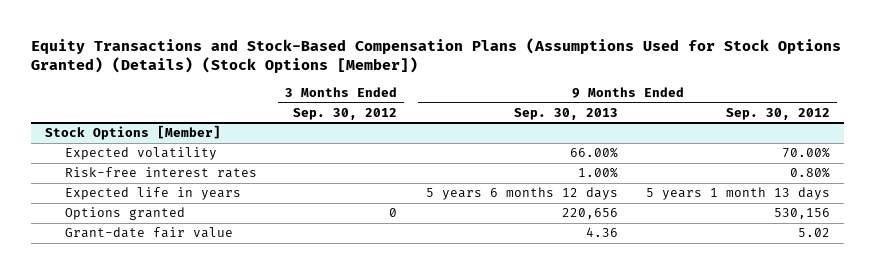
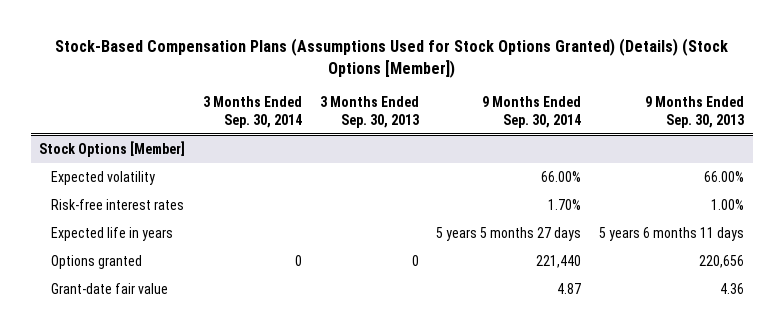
- Equity Transactions and Stock-Based Compensation Plans (Assumptions Used for Stock Options Granted) (Details) (Stock Options [Member])
+ Stock-Based Compensation Plans (Assumptions Used for Stock Options Granted) (Details) (Stock Options [Member])
- | 3 Months Ended Sep. 30, 2012 | 9 Months Ended Sep. 30, 2013 | 9 Months Ended Sep. 30, 2012
+ | 3 Months Ended Sep. 30, 2014 | 3 Months Ended Sep. 30, 2013 | 9 Months Ended Sep. 30, 2014 | 9 Months Ended Sep. 30, 2013
@ Stock Options [Member]
- Expected life in years | | 5 years 6 months 12 days | 5 years 1 month 13 days
+ Expected life in years | | | 5 years 5 months 27 days | 5 years 6 months 11 days

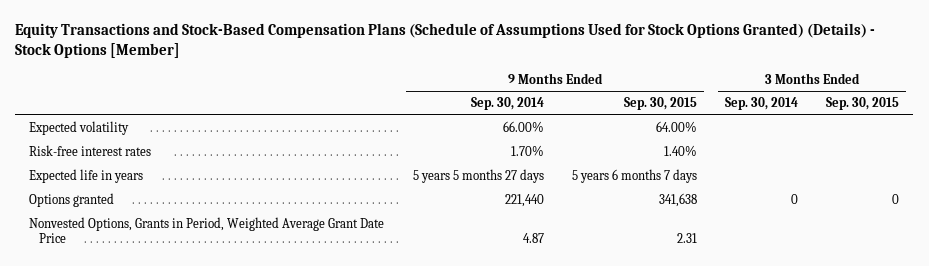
- Stock-Based Compensation Plans (Assumptions Used for Stock Options Granted) (Details) (Stock Options [Member])
+ Equity Transactions and Stock-Based Compensation Plans (Schedule of Assumptions Used for Stock Options Granted) (Details) - Stock Options [Member]
- | 3 Months Ended Sep. 30, 2014 | 3 Months Ended Sep. 30, 2013 | 9 Months Ended Sep. 30, 2014 | 9 Months Ended Sep. 30, 2013
+ | 9 Months Ended Sep. 30, 2014 | 9 Months Ended Sep. 30, 2015 | 3 Months Ended Sep. 30, 2014 | 3 Months Ended Sep. 30, 2015
- Stock Options [Member]
- Grant-date fair value | | | 4.87 | 4.36
+ Nonvested Options, Grants in Period, Weighted Average Grant Date Price | 4.87 | 2.31 | |

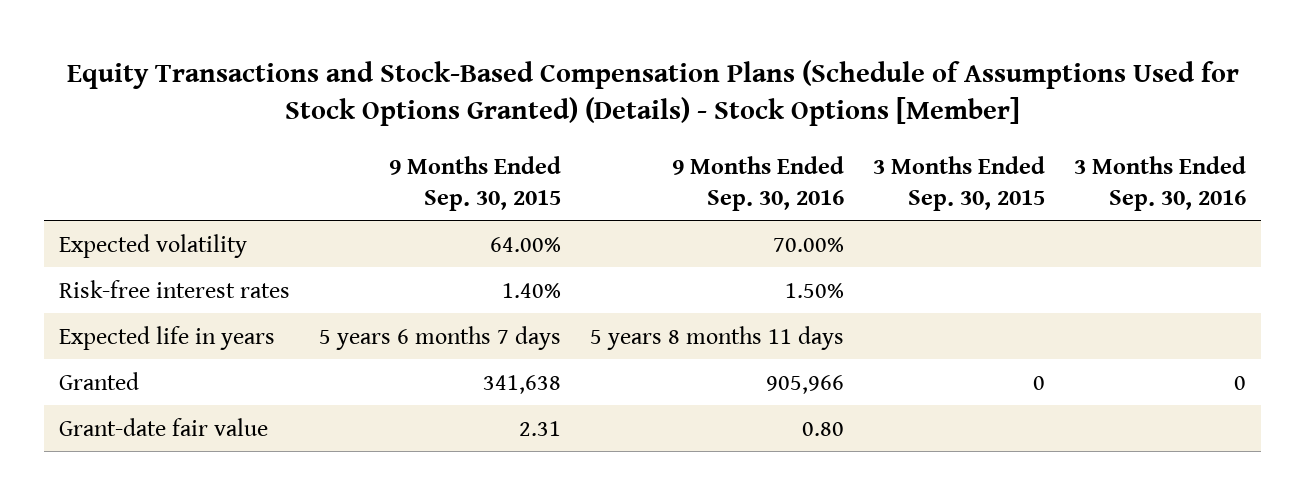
- | 9 Months Ended Sep. 30, 2014 | 9 Months Ended Sep. 30, 2015 | 3 Months Ended Sep. 30, 2014 | 3 Months Ended Sep. 30, 2015
+ | 9 Months Ended Sep. 30, 2015 | 9 Months Ended Sep. 30, 2016 | 3 Months Ended Sep. 30, 2015 | 3 Months Ended Sep. 30, 2016
- Options granted | 221,440 | 341,638 | 0 | 0
- Nonvested Options, Grants in Period, Weighted Average Grant Date Price | 4.87 | 2.31 | |
+ Granted | 341,638 | 905,966 | 0 | 0
+ Grant-date fair value | 2.31 | 0.80 | |

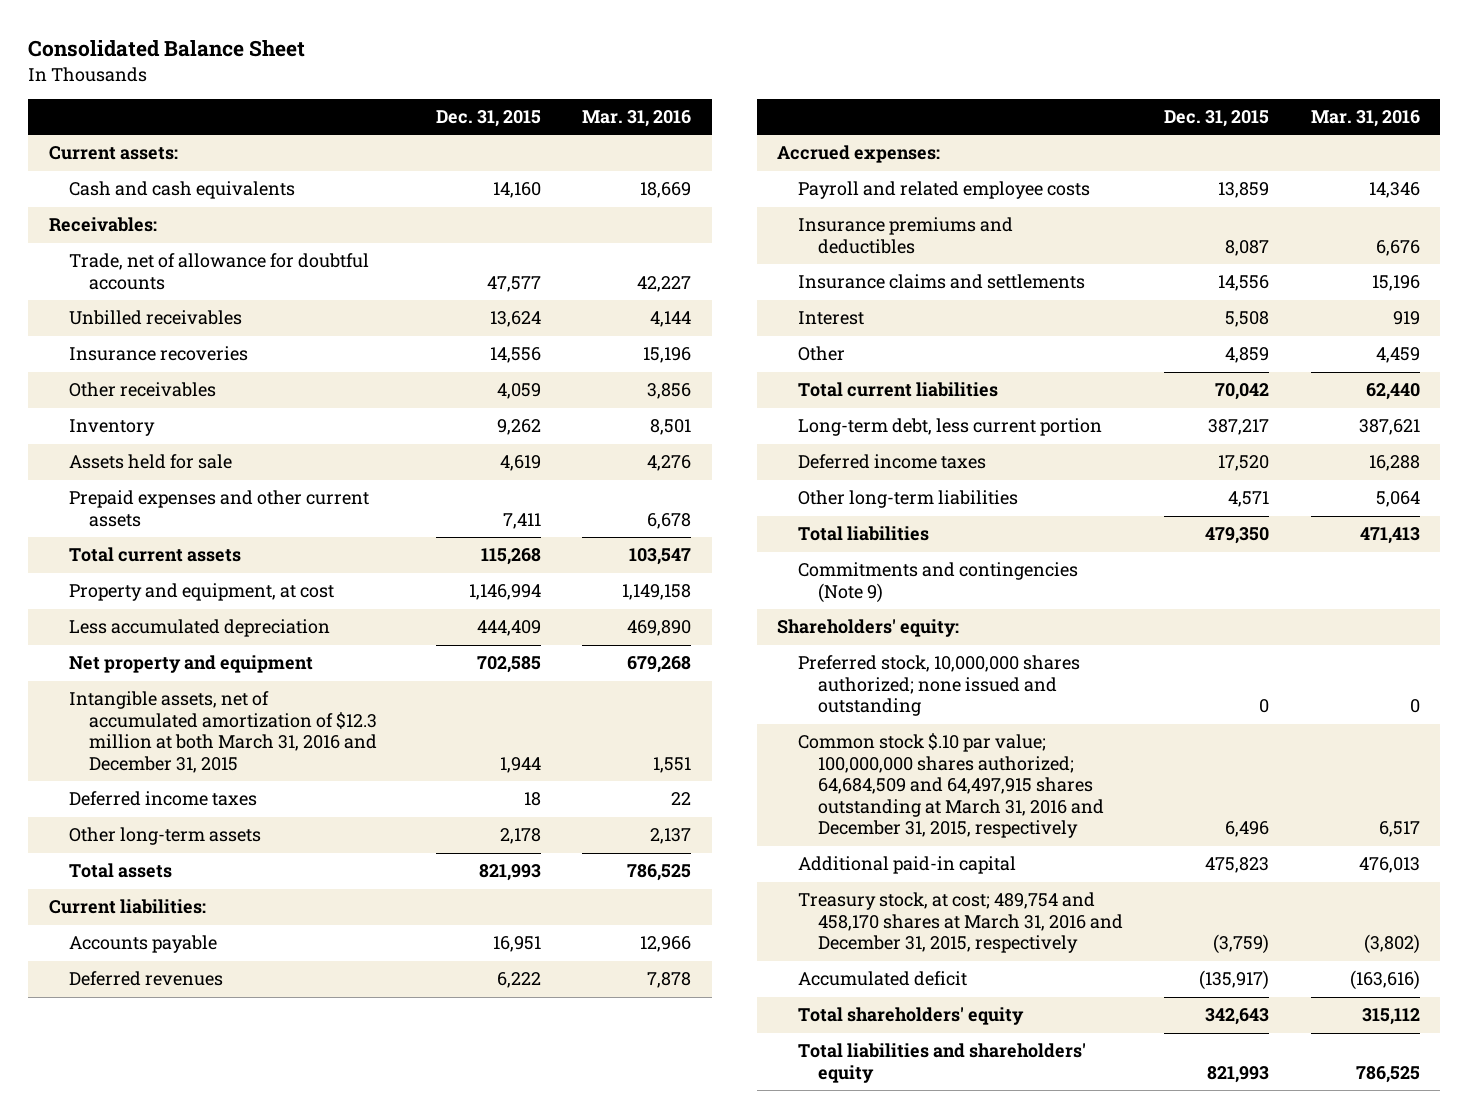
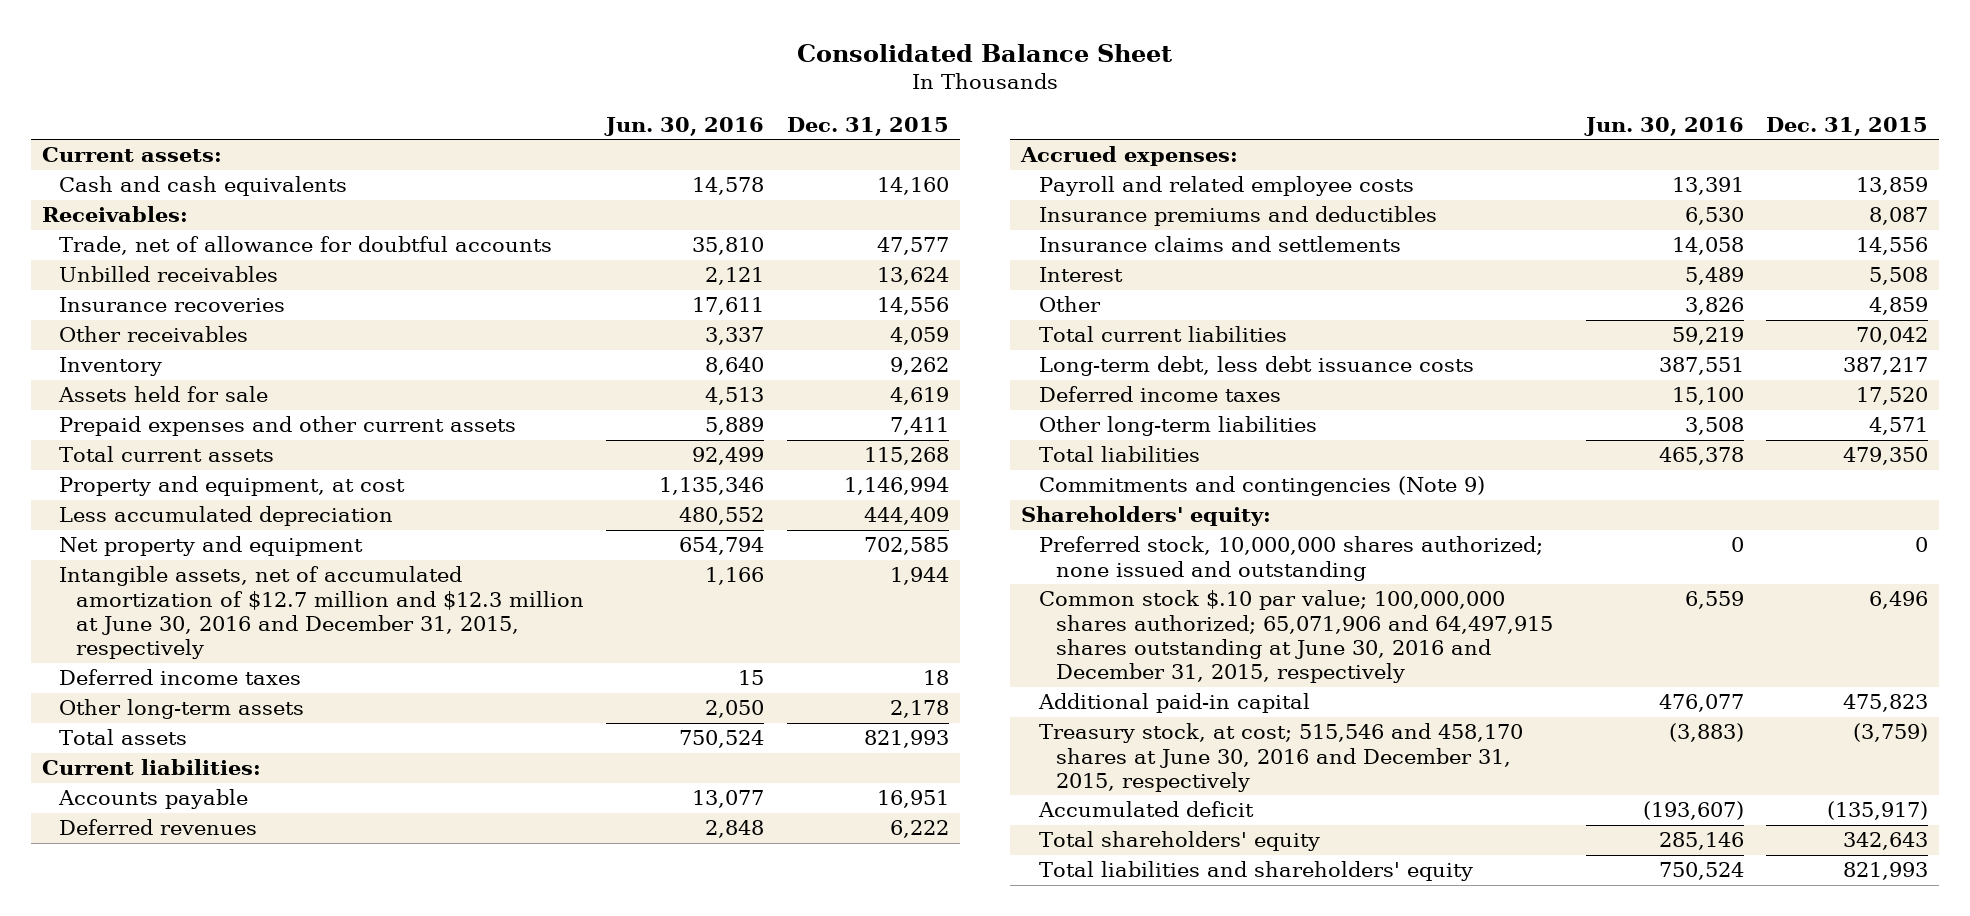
- | Dec. 31, 2015 | Mar. 31, 2016
+ | Jun. 30, 2016 | Dec. 31, 2015
- Intangible assets, net of accumulated amortization of $12.3 million at both March 31, 2016 and December 31, 2015 | 1,944 | 1,551
+ Intangible assets, net of accumulated amortization of $12.7 million and $12.3 million at June 30, 2016 and December 31, 2015, respectively | 1,166 | 1,944
- Long-term debt, less current portion | 387,217 | 387,621
+ Long-term debt, less debt issuance costs | 387,551 | 387,217
- Common stock $.10 par value; 100,000,000 shares authorized; 64,684,509 and 64,497,915 shares outstanding at March 31, 2016 and December 31, 2015, respectively | 6,496 | 6,517
+ Common stock $.10 par value; 100,000,000 shares authorized; 65,071,906 and 64,497,915 shares outstanding at June 30, 2016 and December 31, 2015, respectively | 6,559 | 6,496
- Treasury stock, at cost; 489,754 and 458,170 shares at March 31, 2016 and December 31, 2015, respectively | (3,759) | (3,802)
+ Treasury stock, at cost; 515,546 and 458,170 shares at June 30, 2016 and December 31, 2015, respectively | (3,883) | (3,759)

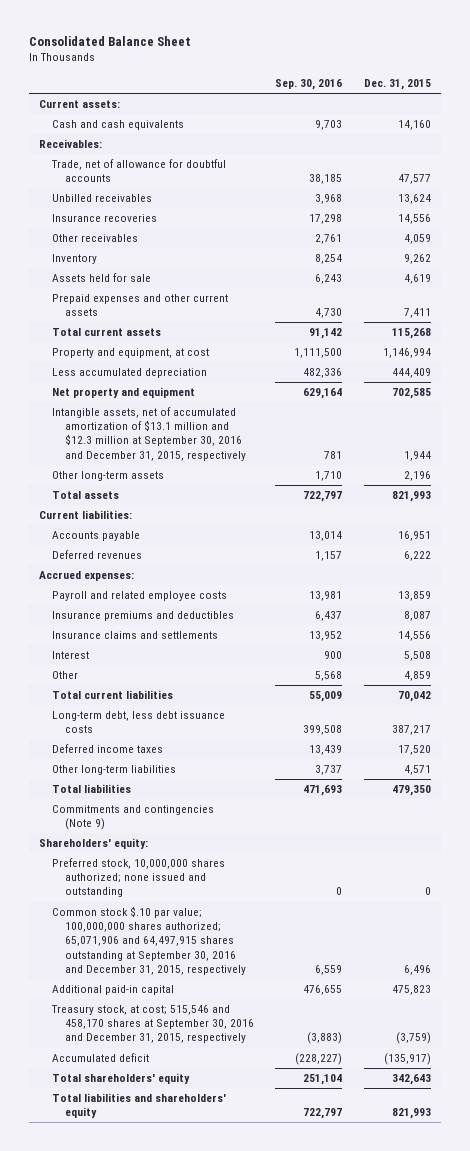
- | Jun. 30, 2016 | Dec. 31, 2015
+ | Sep. 30, 2016 | Dec. 31, 2015
- Intangible assets, net of accumulated amortization of $12.7 million and $12.3 million at June 30, 2016 and December 31, 2015, respectively | 1,166 | 1,944
- Deferred income taxes | 15 | 18
- Other long-term assets | 2,050 | 2,178
+ Intangible assets, net of accumulated amortization of $13.1 million and $12.3 million at September 30, 2016 and December 31, 2015, respectively | 781 | 1,944
+ Other long-term assets | 1,710 | 2,196
- Common stock $.10 par value; 100,000,000 shares authorized; 65,071,906 and 64,497,915 shares outstanding at June 30, 2016 and December 31, 2015, respectively | 6,559 | 6,496
+ Common stock $.10 par value; 100,000,000 shares authorized; 65,071,906 and 64,497,915 shares outstanding at September 30, 2016 and December 31, 2015, respectively | 6,559 | 6,496
- Treasury stock, at cost; 515,546 and 458,170 shares at June 30, 2016 and December 31, 2015, respectively | (3,883) | (3,759)
+ Treasury stock, at cost; 515,546 and 458,170 shares at September 30, 2016 and December 31, 2015, respectively | (3,883) | (3,759)

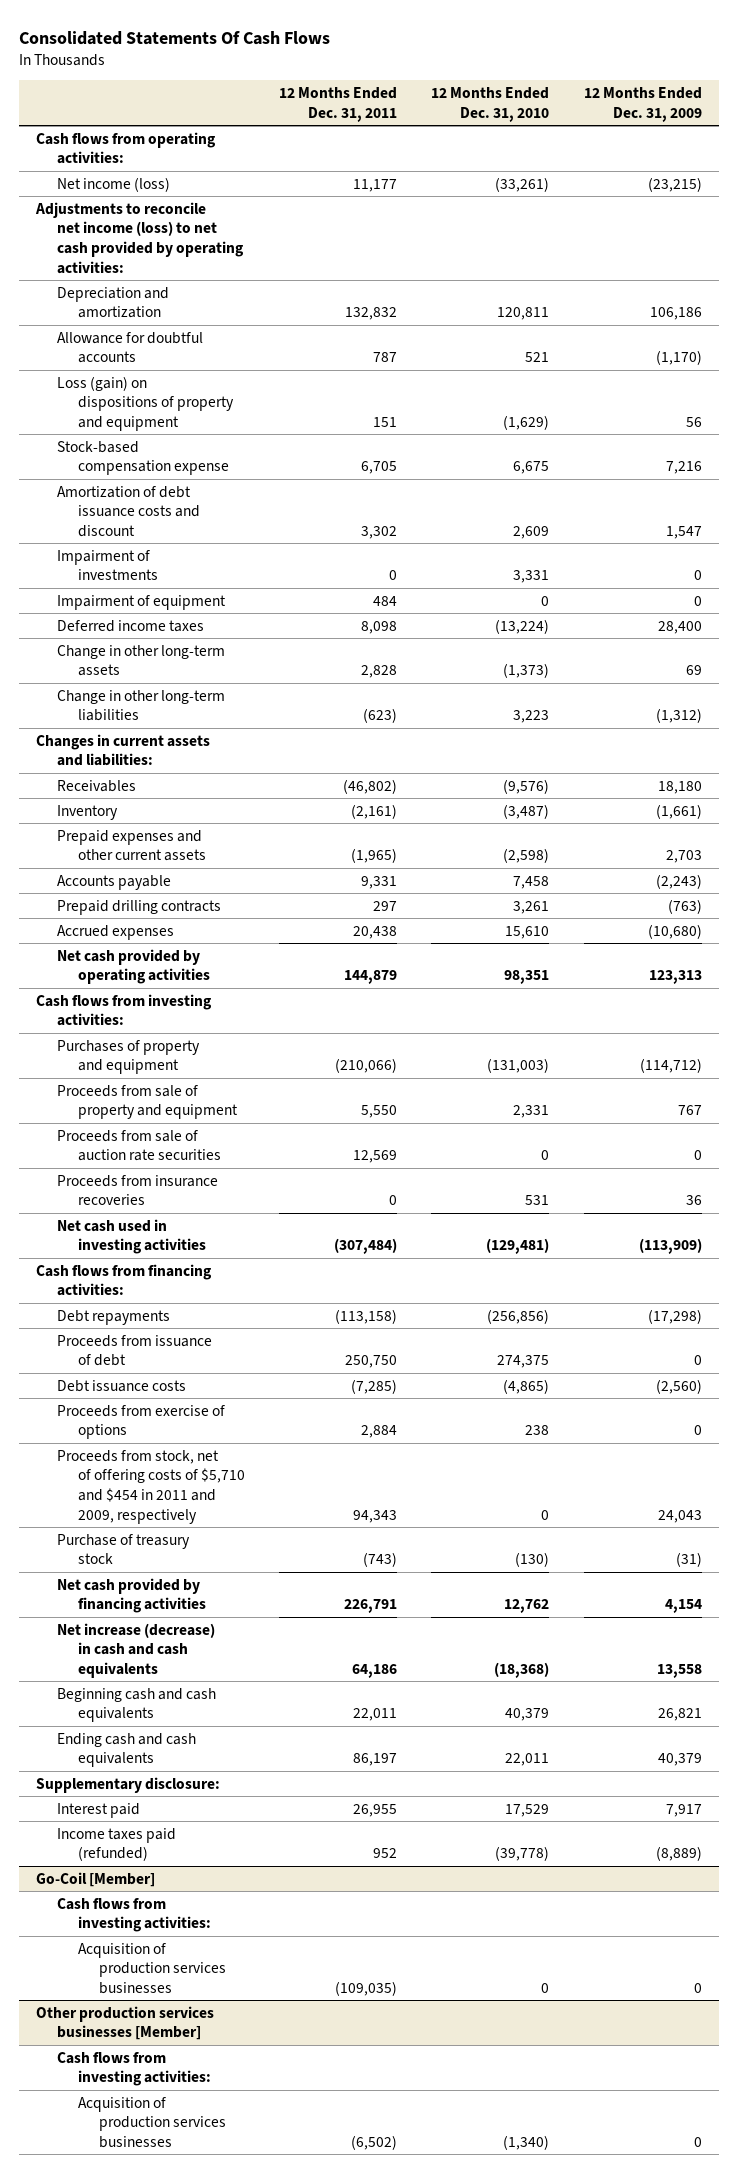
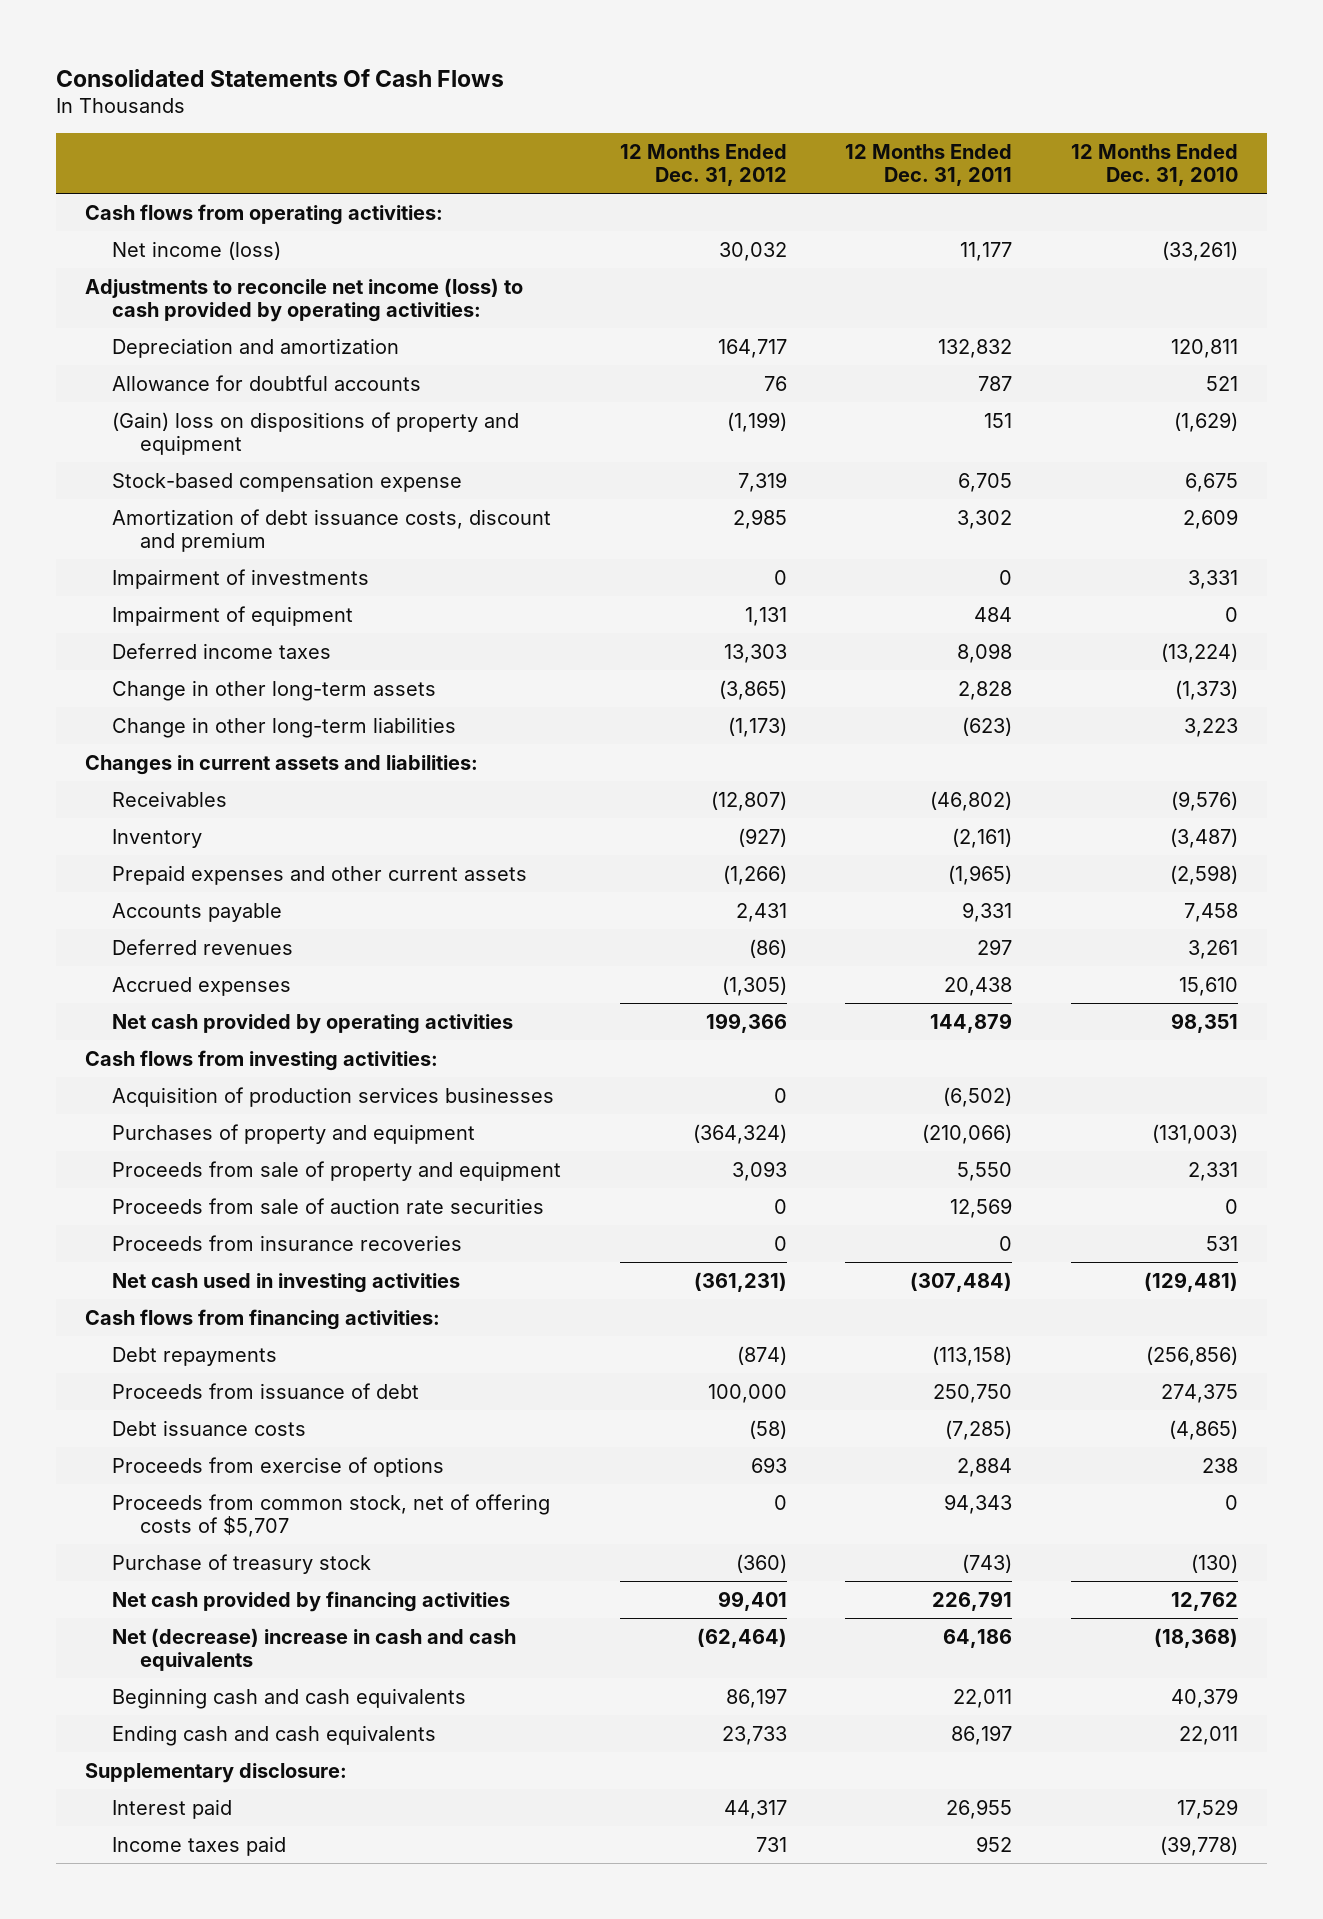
- | 12 Months Ended Dec. 31, 2011 | 12 Months Ended Dec. 31, 2010 | 12 Months Ended Dec. 31, 2009
+ | 12 Months Ended Dec. 31, 2012 | 12 Months Ended Dec. 31, 2011 | 12 Months Ended Dec. 31, 2010
- Adjustments to reconcile net income (loss) to net cash provided by operating activities:
+ Adjustments to reconcile net income (loss) to cash provided by operating activities:
- Loss (gain) on dispositions of property and equipment | 151 | (1,629) | 56
+ (Gain) loss on dispositions of property and equipment | (1,199) | 151 | (1,629)
- Amortization of debt issuance costs and discount | 3,302 | 2,609 | 1,547
+ Amortization of debt issuance costs, discount and premium | 2,985 | 3,302 | 2,609
- Prepaid drilling contracts | 297 | 3,261 | (763)
+ Deferred revenues | (86) | 297 | 3,261
+ Acquisition of production services businesses | 0 | (6,502) |
- Proceeds from stock, net of offering costs of $5,710 and $454 in 2011 and 2009, respectively | 94,343 | 0 | 24,043
+ Proceeds from common stock, net of offering costs of $5,707 | 0 | 94,343 | 0
- Net increase (decrease) in cash and cash equivalents | 64,186 | (18,368) | 13,558
+ Net (decrease) increase in cash and cash equivalents | (62,464) | 64,186 | (18,368)
- Income taxes paid (refunded) | 952 | (39,778) | (8,889)
- Go-Coil [Member]
- Cash flows from investing activities:
- Acquisition of production services businesses | (109,035) | 0 | 0
- Other production services businesses [Member]
- Cash flows from investing activities:
- Acquisition of production services businesses | (6,502) | (1,340) | 0
+ Income taxes paid | 731 | 952 | (39,778)

